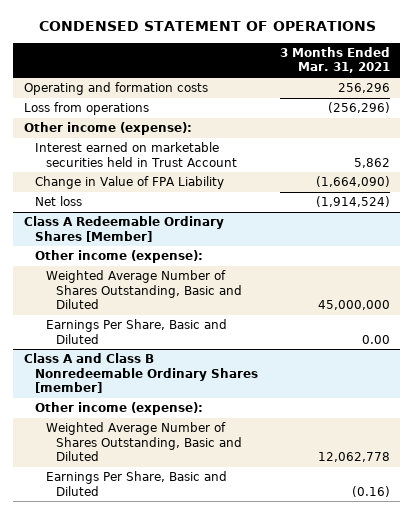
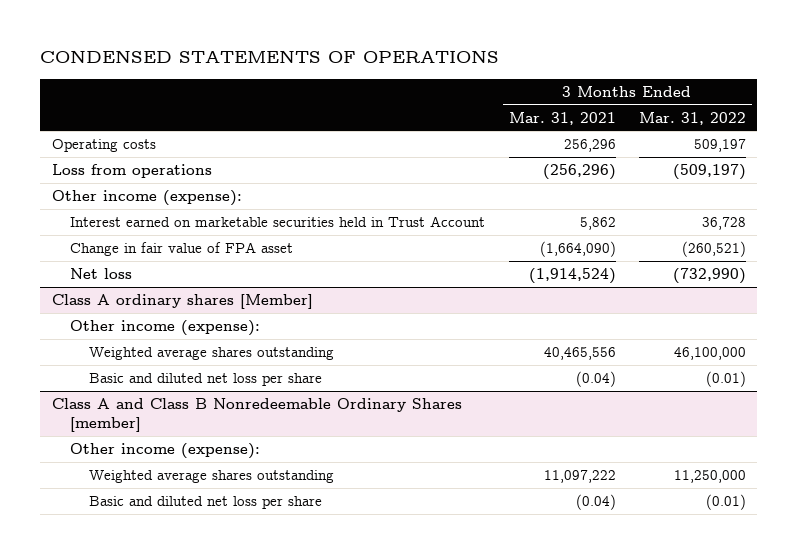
- CONDENSED STATEMENT OF OPERATIONS
+ CONDENSED STATEMENTS OF OPERATIONS
- | 3 Months Ended Mar. 31, 2021
+ | 3 Months Ended Mar. 31, 2021 | 3 Months Ended Mar. 31, 2022
- Operating and formation costs | 256,296
+ Operating costs | 256,296 | 509,197
- Change in Value of FPA Liability | (1,664,090)
+ Change in fair value of FPA asset | (1,664,090) | (260,521)
- Class A Redeemable Ordinary Shares [Member]
+ Class A ordinary shares [Member]
- Weighted Average Number of Shares Outstanding, Basic and Diluted | 45,000,000
- Earnings Per Share, Basic and Diluted | 0.00
+ Weighted average shares outstanding | 40,465,556 | 46,100,000
+ Basic and diluted net loss per share | (0.04) | (0.01)
@ Class A and Class B Nonredeemable Ordinary Shares [member]
- Weighted Average Number of Shares Outstanding, Basic and Diluted | 12,062,778
- Earnings Per Share, Basic and Diluted | (0.16)
+ Weighted average shares outstanding | 11,097,222 | 11,250,000
+ Basic and diluted net loss per share | (0.04) | (0.01)

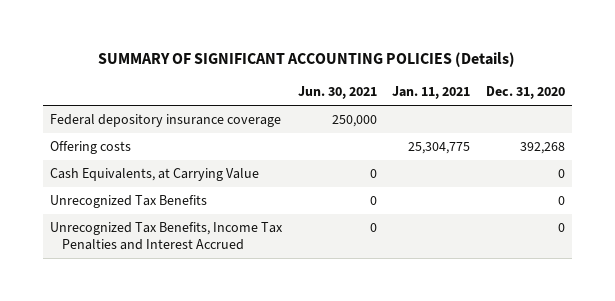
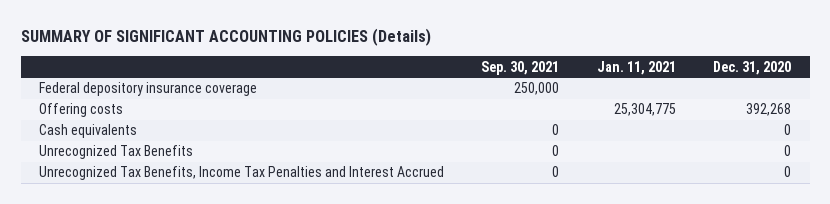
- | Jun. 30, 2021 | Jan. 11, 2021 | Dec. 31, 2020
+ | Sep. 30, 2021 | Jan. 11, 2021 | Dec. 31, 2020
- Cash Equivalents, at Carrying Value | 0 | | 0
+ Cash equivalents | 0 | | 0

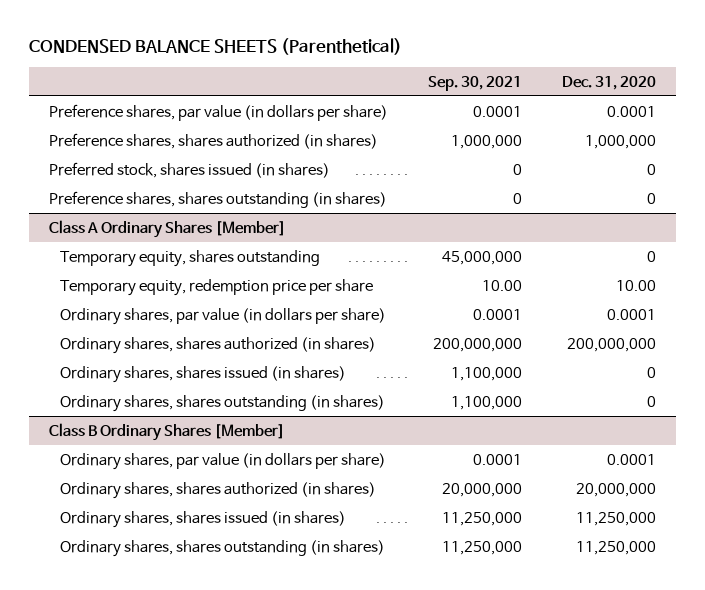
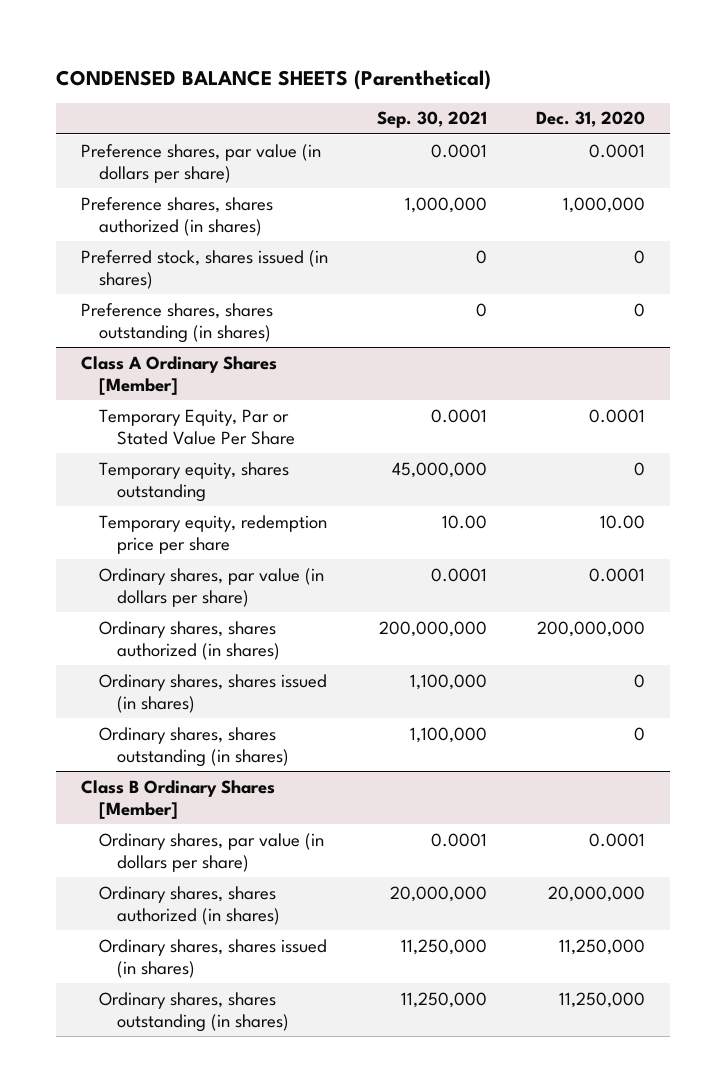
@ Class A Ordinary Shares [Member]
+ Temporary Equity, Par or Stated Value Per Share | 0.0001 | 0.0001

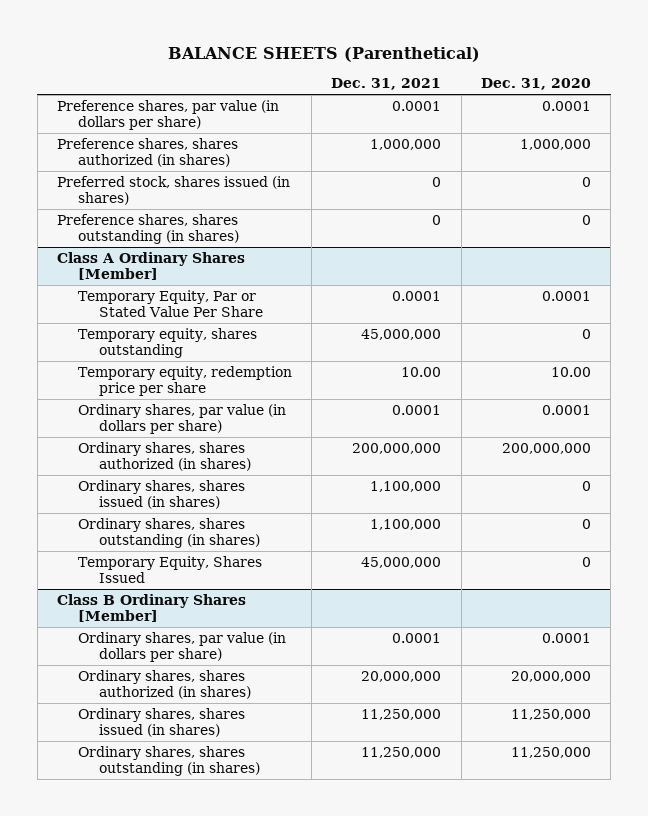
- CONDENSED BALANCE SHEETS (Parenthetical)
+ BALANCE SHEETS (Parenthetical)
- | Sep. 30, 2021 | Dec. 31, 2020
+ | Dec. 31, 2021 | Dec. 31, 2020
@ Class A Ordinary Shares [Member]
+ Temporary Equity, Shares Issued | 45,000,000 | 0

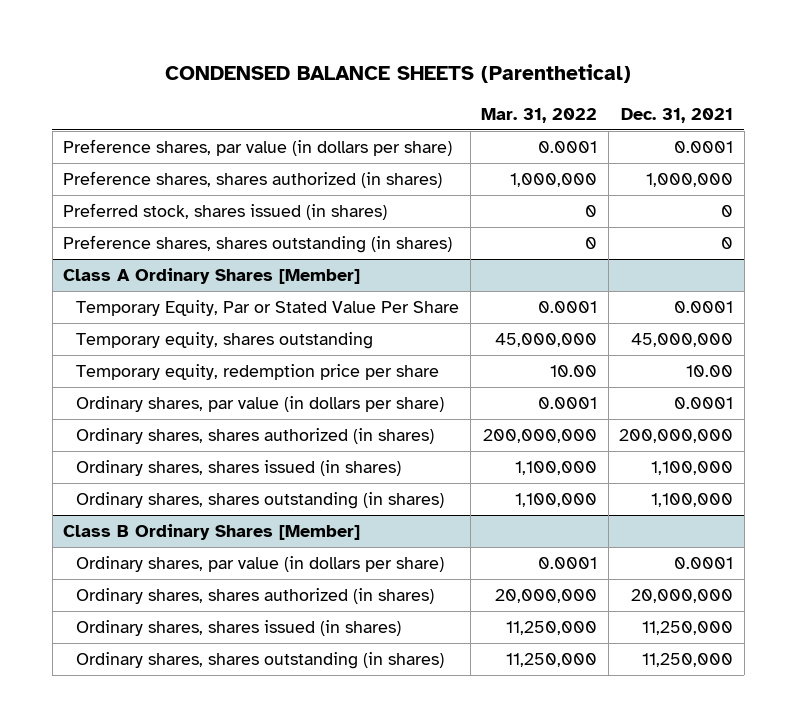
- BALANCE SHEETS (Parenthetical)
+ CONDENSED BALANCE SHEETS (Parenthetical)
- | Dec. 31, 2021 | Dec. 31, 2020
+ | Mar. 31, 2022 | Dec. 31, 2021
@ Class A Ordinary Shares [Member]
- Temporary Equity, Shares Issued | 45,000,000 | 0

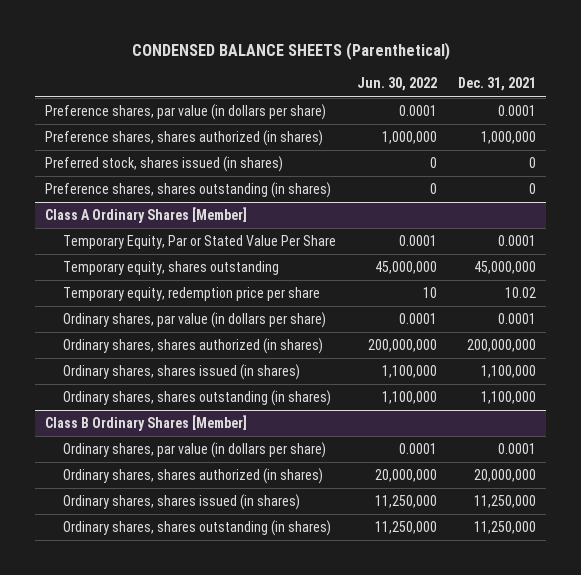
- | Mar. 31, 2022 | Dec. 31, 2021
+ | Jun. 30, 2022 | Dec. 31, 2021
@ Class A Ordinary Shares [Member]
- Temporary equity, redemption price per share | 10.00 | 10.00
+ Temporary equity, redemption price per share | 10 | 10.02

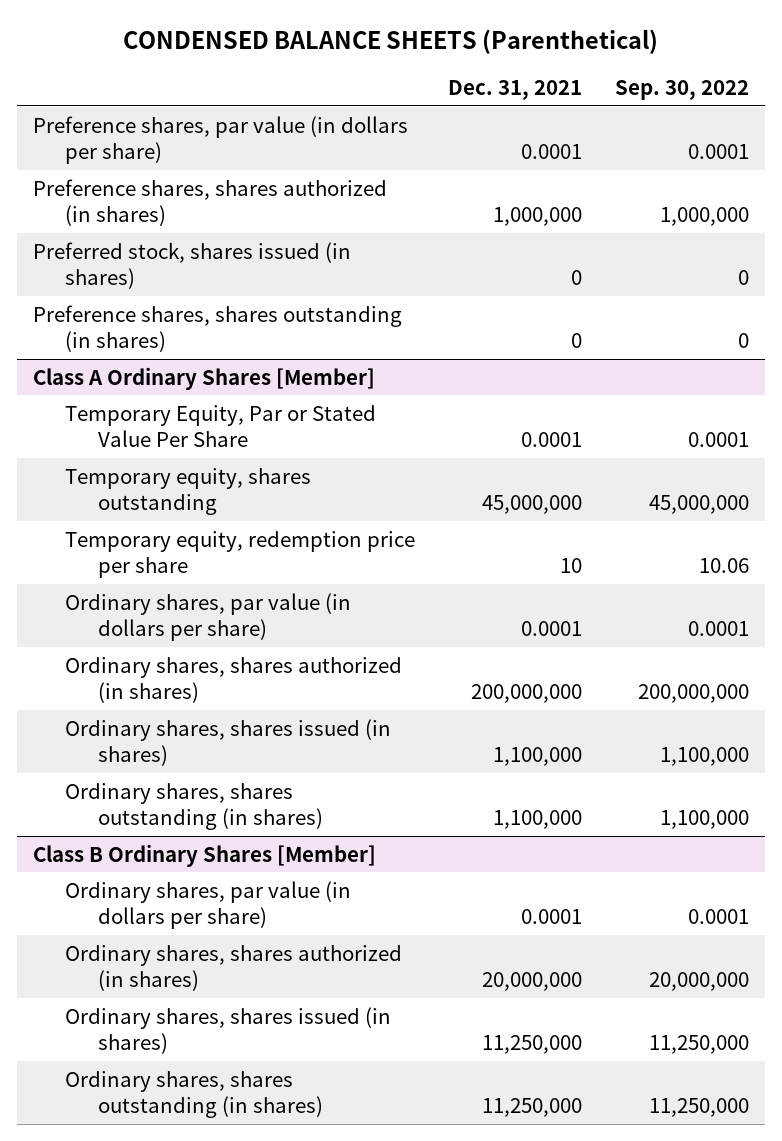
- | Jun. 30, 2022 | Dec. 31, 2021
+ | Dec. 31, 2021 | Sep. 30, 2022
@ Class A Ordinary Shares [Member]
- Temporary equity, redemption price per share | 10 | 10.02
+ Temporary equity, redemption price per share | 10 | 10.06

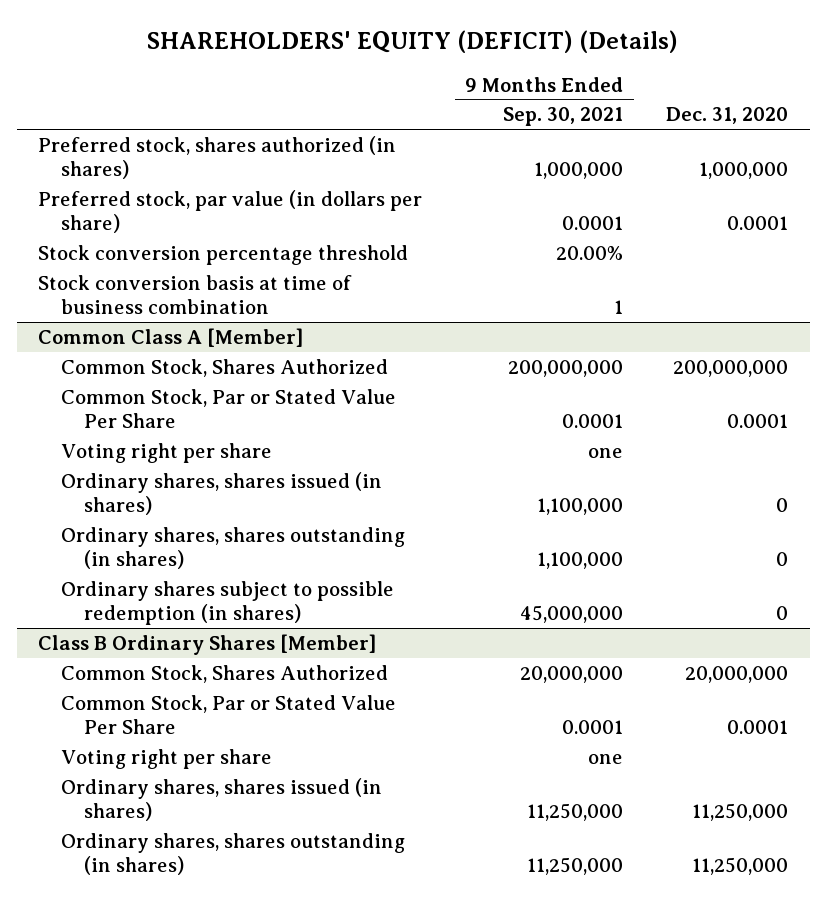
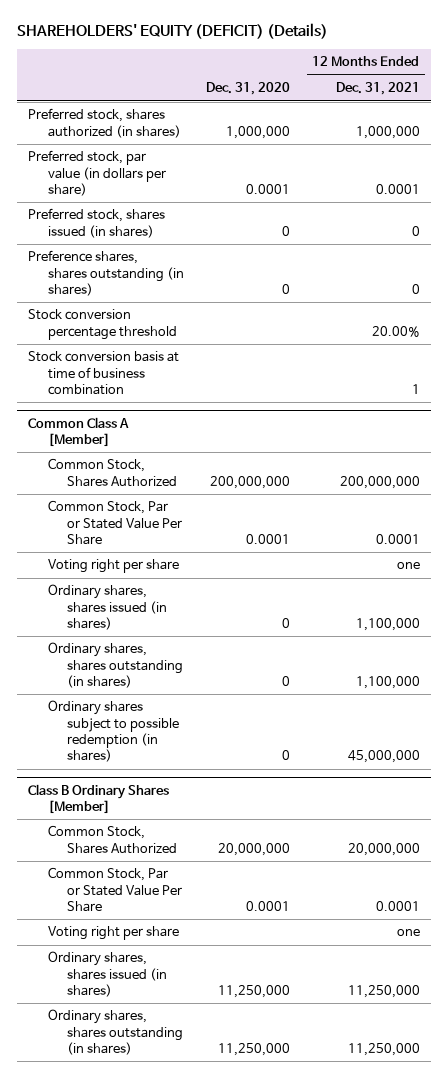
- | 9 Months Ended Sep. 30, 2021 | Dec. 31, 2020
+ | Dec. 31, 2020 | 12 Months Ended Dec. 31, 2021
+ Preferred stock, shares issued (in shares) | 0 | 0
+ Preference shares, shares outstanding (in shares) | 0 | 0

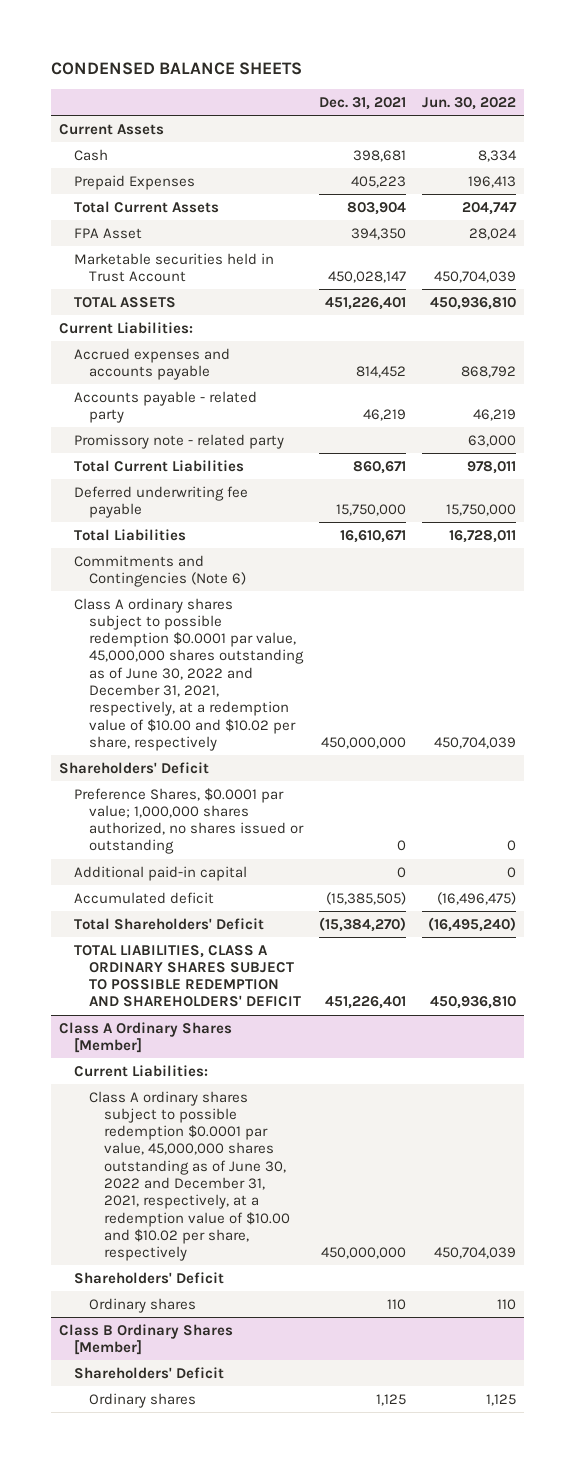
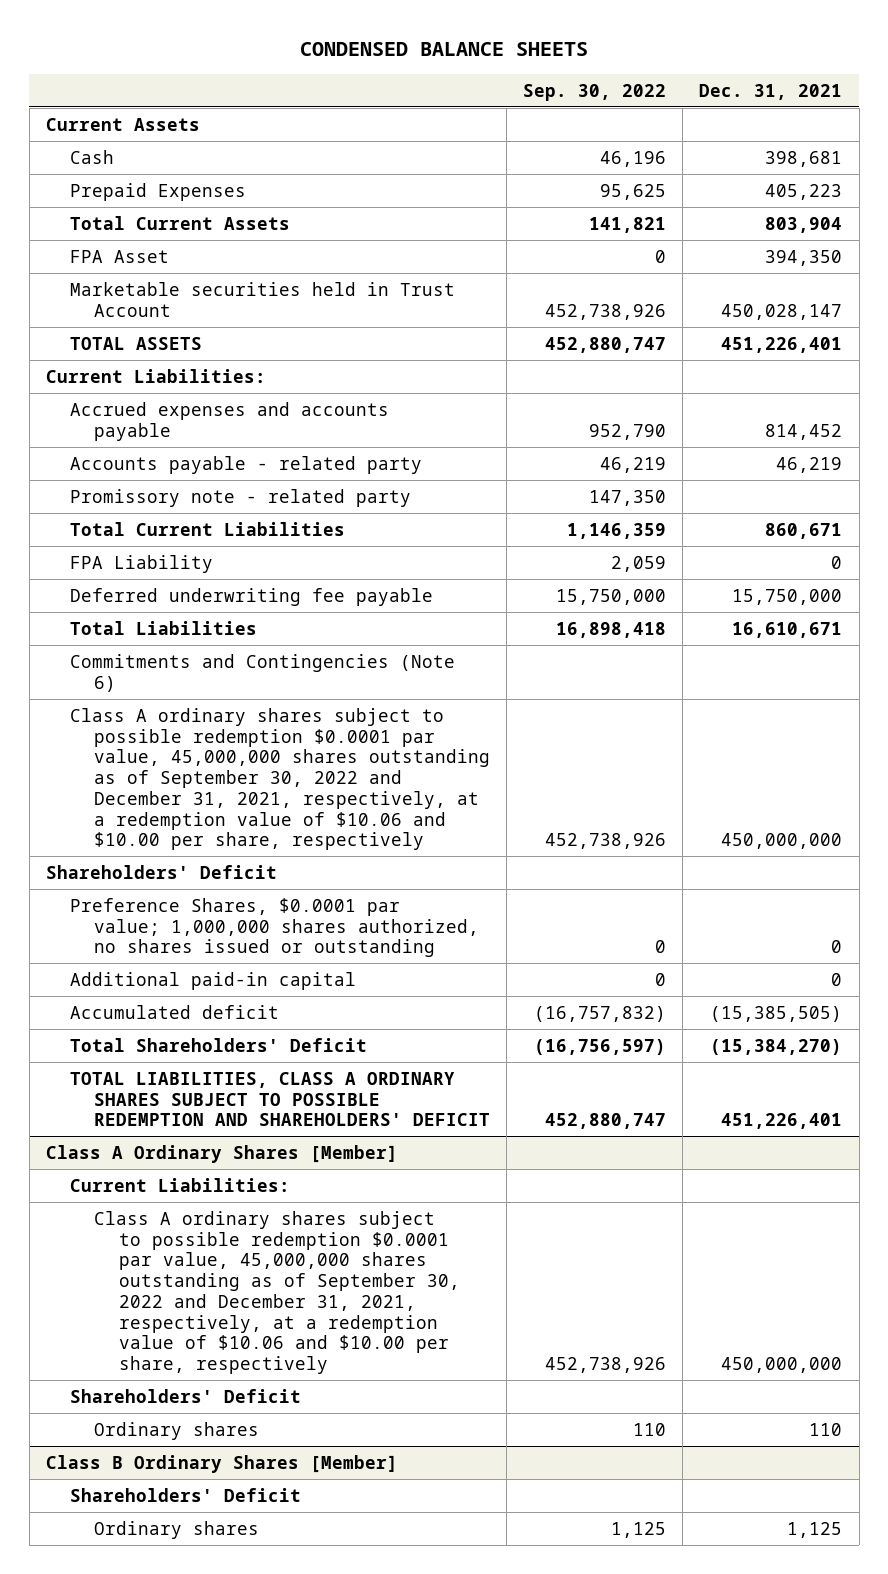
- | Dec. 31, 2021 | Jun. 30, 2022
+ | Sep. 30, 2022 | Dec. 31, 2021
+ FPA Liability | 2,059 | 0
- Class A ordinary shares subject to possible redemption $0.0001 par value, 45,000,000 shares outstanding as of June 30, 2022 and December 31, 2021, respectively, at a redemption value of $10.00 and $10.02 per share, respectively | 450,000,000 | 450,704,039
+ Class A ordinary shares subject to possible redemption $0.0001 par value, 45,000,000 shares outstanding as of September 30, 2022 and December 31, 2021, respectively, at a redemption value of $10.06 and $10.00 per share, respectively | 452,738,926 | 450,000,000
@ Class A Ordinary Shares [Member]
- Class A ordinary shares subject to possible redemption $0.0001 par value, 45,000,000 shares outstanding as of June 30, 2022 and December 31, 2021, respectively, at a redemption value of $10.00 and $10.02 per share, respectively | 450,000,000 | 450,704,039
+ Class A ordinary shares subject to possible redemption $0.0001 par value, 45,000,000 shares outstanding as of September 30, 2022 and December 31, 2021, respectively, at a redemption value of $10.06 and $10.00 per share, respectively | 452,738,926 | 450,000,000

